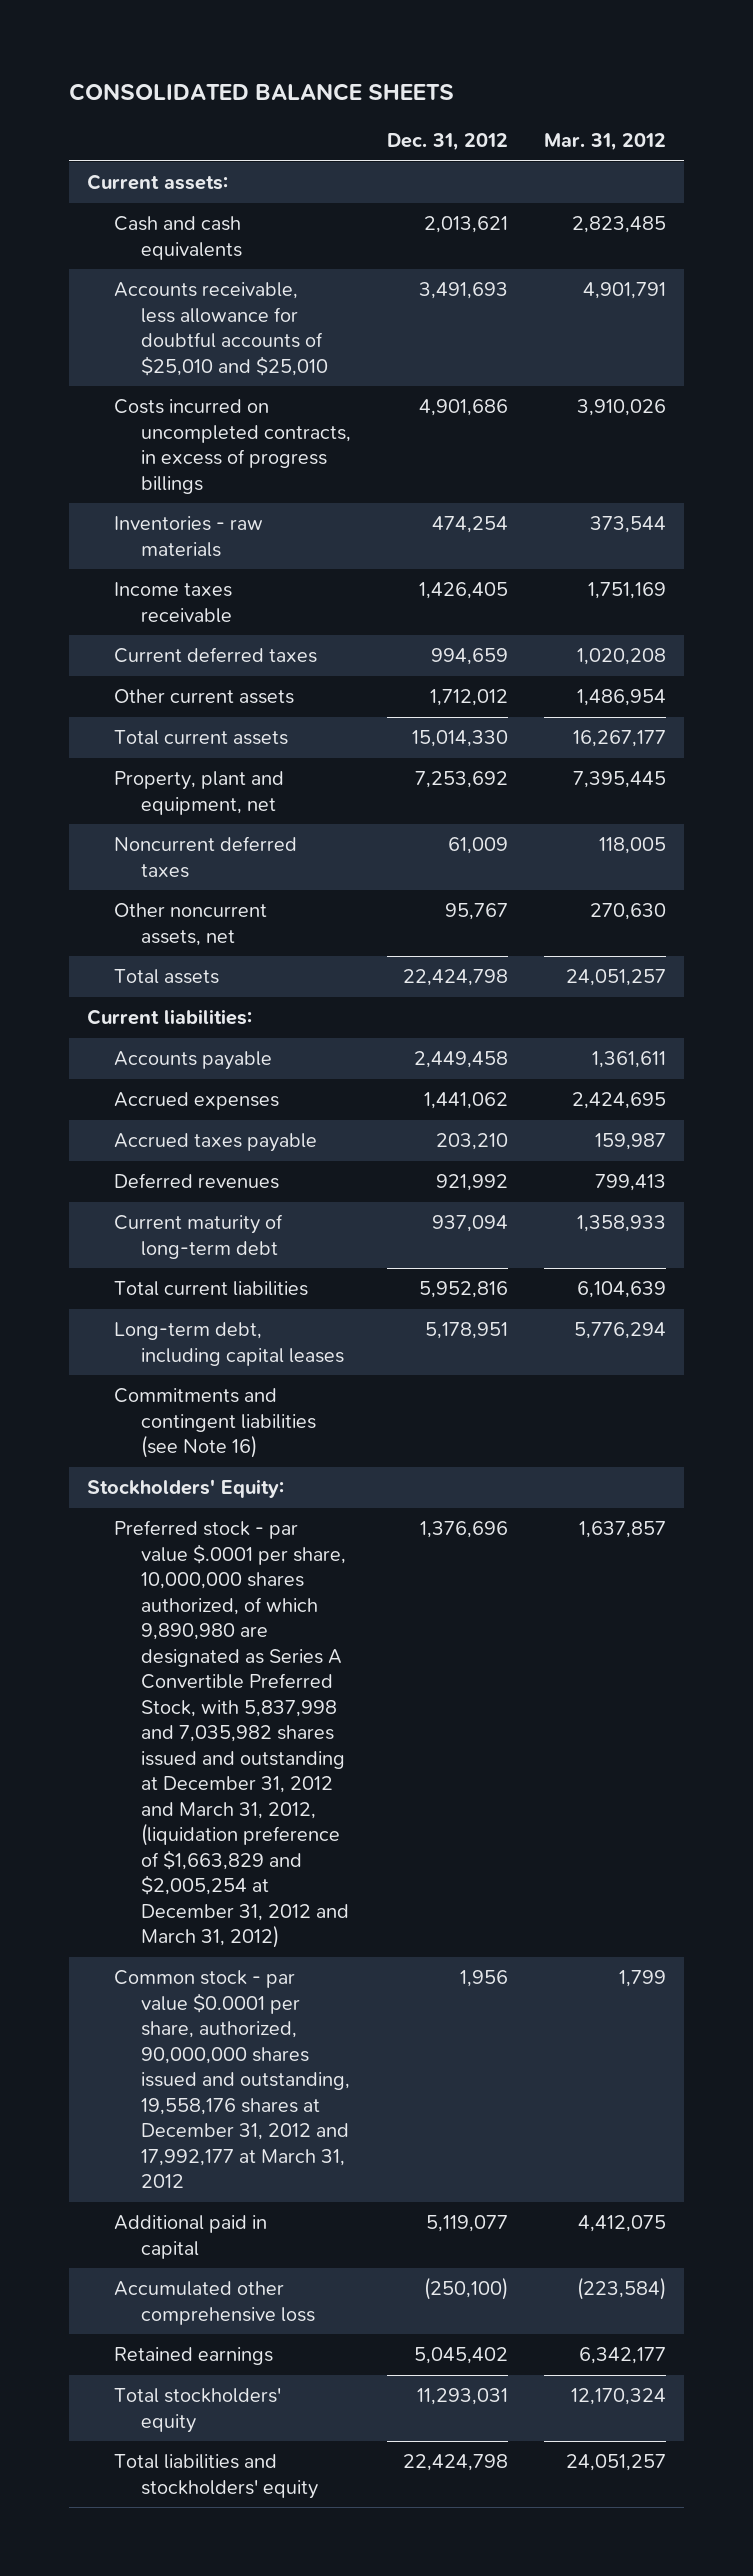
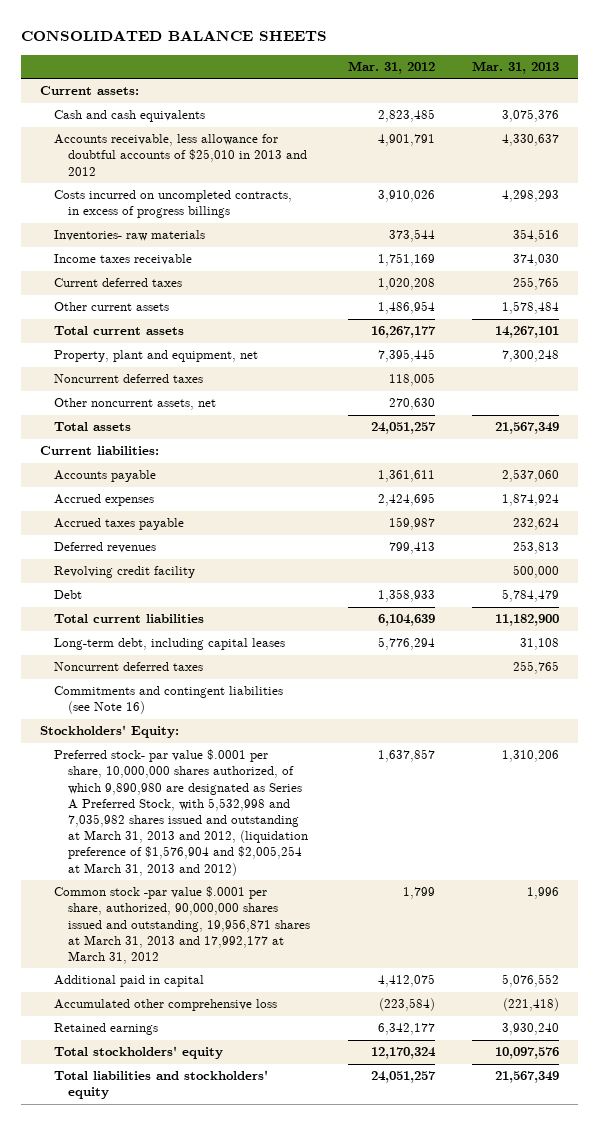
- | Dec. 31, 2012 | Mar. 31, 2012
+ | Mar. 31, 2012 | Mar. 31, 2013
- Accounts receivable, less allowance for doubtful accounts of $25,010 and $25,010 | 3,491,693 | 4,901,791
+ Accounts receivable, less allowance for doubtful accounts of $25,010 in 2013 and 2012 | 4,901,791 | 4,330,637
- Inventories - raw materials | 474,254 | 373,544
+ Inventories- raw materials | 373,544 | 354,516
- Current maturity of long-term debt | 937,094 | 1,358,933
+ Revolving credit facility | | 500,000
+ Debt | 1,358,933 | 5,784,479
+ Noncurrent deferred taxes | | 255,765
- Preferred stock - par value $.0001 per share, 10,000,000 shares authorized, of which 9,890,980 are designated as Series A Convertible Preferred Stock, with 5,837,998 and 7,035,982 shares issued and outstanding at December 31, 2012 and March 31, 2012, (liquidation preference of $1,663,829 and $2,005,254 at December 31, 2012 and March 31, 2012) | 1,376,696 | 1,637,857
- Common stock - par value $0.0001 per share, authorized, 90,000,000 shares issued and outstanding, 19,558,176 shares at December 31, 2012 and 17,992,177 at March 31, 2012 | 1,956 | 1,799
+ Preferred stock- par value $.0001 per share, 10,000,000 shares authorized, of which 9,890,980 are designated as Series A Preferred Stock, with 5,532,998 and 7,035,982 shares issued and outstanding at March 31, 2013 and 2012, (liquidation preference of $1,576,904 and $2,005,254 at March 31, 2013 and 2012) | 1,637,857 | 1,310,206
+ Common stock -par value $.0001 per share, authorized, 90,000,000 shares issued and outstanding, 19,956,871 shares at March 31, 2013 and 17,992,177 at March 31, 2012 | 1,799 | 1,996

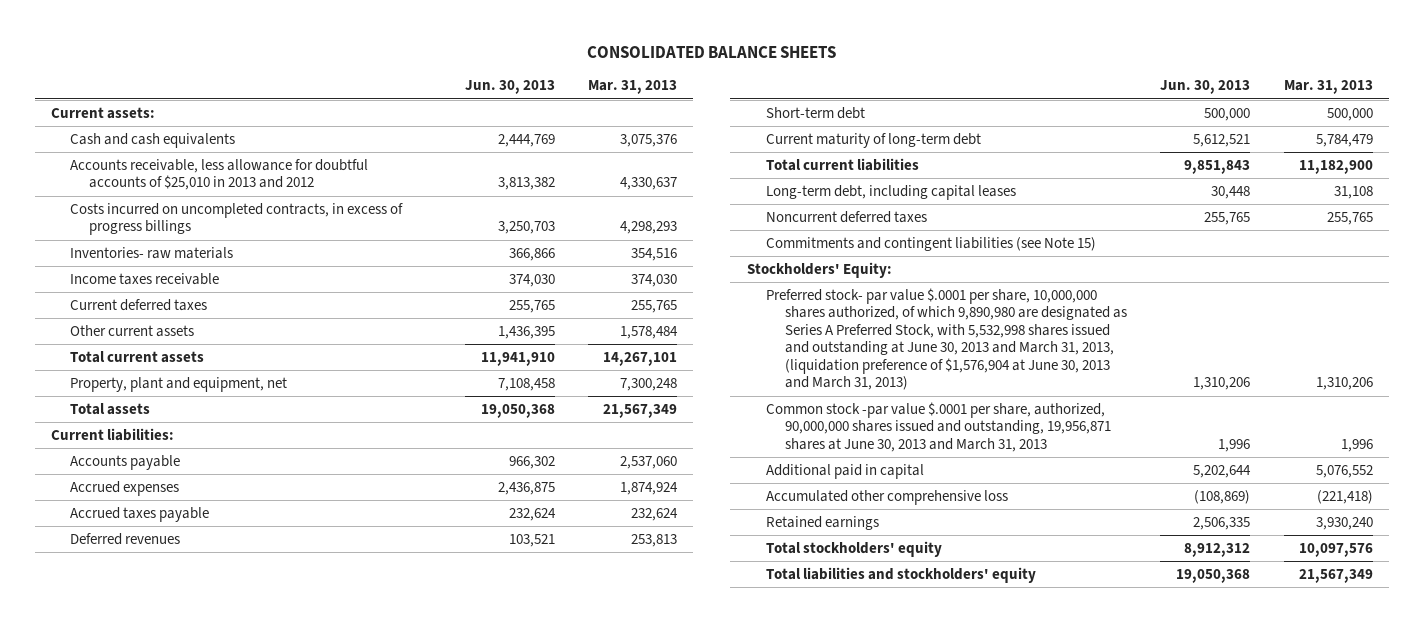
- | Mar. 31, 2012 | Mar. 31, 2013
+ | Jun. 30, 2013 | Mar. 31, 2013
- Noncurrent deferred taxes | 118,005 |
- Other noncurrent assets, net | 270,630 |
- Revolving credit facility | | 500,000
- Debt | 1,358,933 | 5,784,479
+ Short-term debt | 500,000 | 500,000
+ Current maturity of long-term debt | 5,612,521 | 5,784,479
- Commitments and contingent liabilities (see Note 16)
+ Commitments and contingent liabilities (see Note 15)
- Preferred stock- par value $.0001 per share, 10,000,000 shares authorized, of which 9,890,980 are designated as Series A Preferred Stock, with 5,532,998 and 7,035,982 shares issued and outstanding at March 31, 2013 and 2012, (liquidation preference of $1,576,904 and $2,005,254 at March 31, 2013 and 2012) | 1,637,857 | 1,310,206
- Common stock -par value $.0001 per share, authorized, 90,000,000 shares issued and outstanding, 19,956,871 shares at March 31, 2013 and 17,992,177 at March 31, 2012 | 1,799 | 1,996
+ Preferred stock- par value $.0001 per share, 10,000,000 shares authorized, of which 9,890,980 are designated as Series A Preferred Stock, with 5,532,998 shares issued and outstanding at June 30, 2013 and March 31, 2013, (liquidation preference of $1,576,904 at June 30, 2013 and March 31, 2013) | 1,310,206 | 1,310,206
+ Common stock -par value $.0001 per share, authorized, 90,000,000 shares issued and outstanding, 19,956,871 shares at June 30, 2013 and March 31, 2013 | 1,996 | 1,996

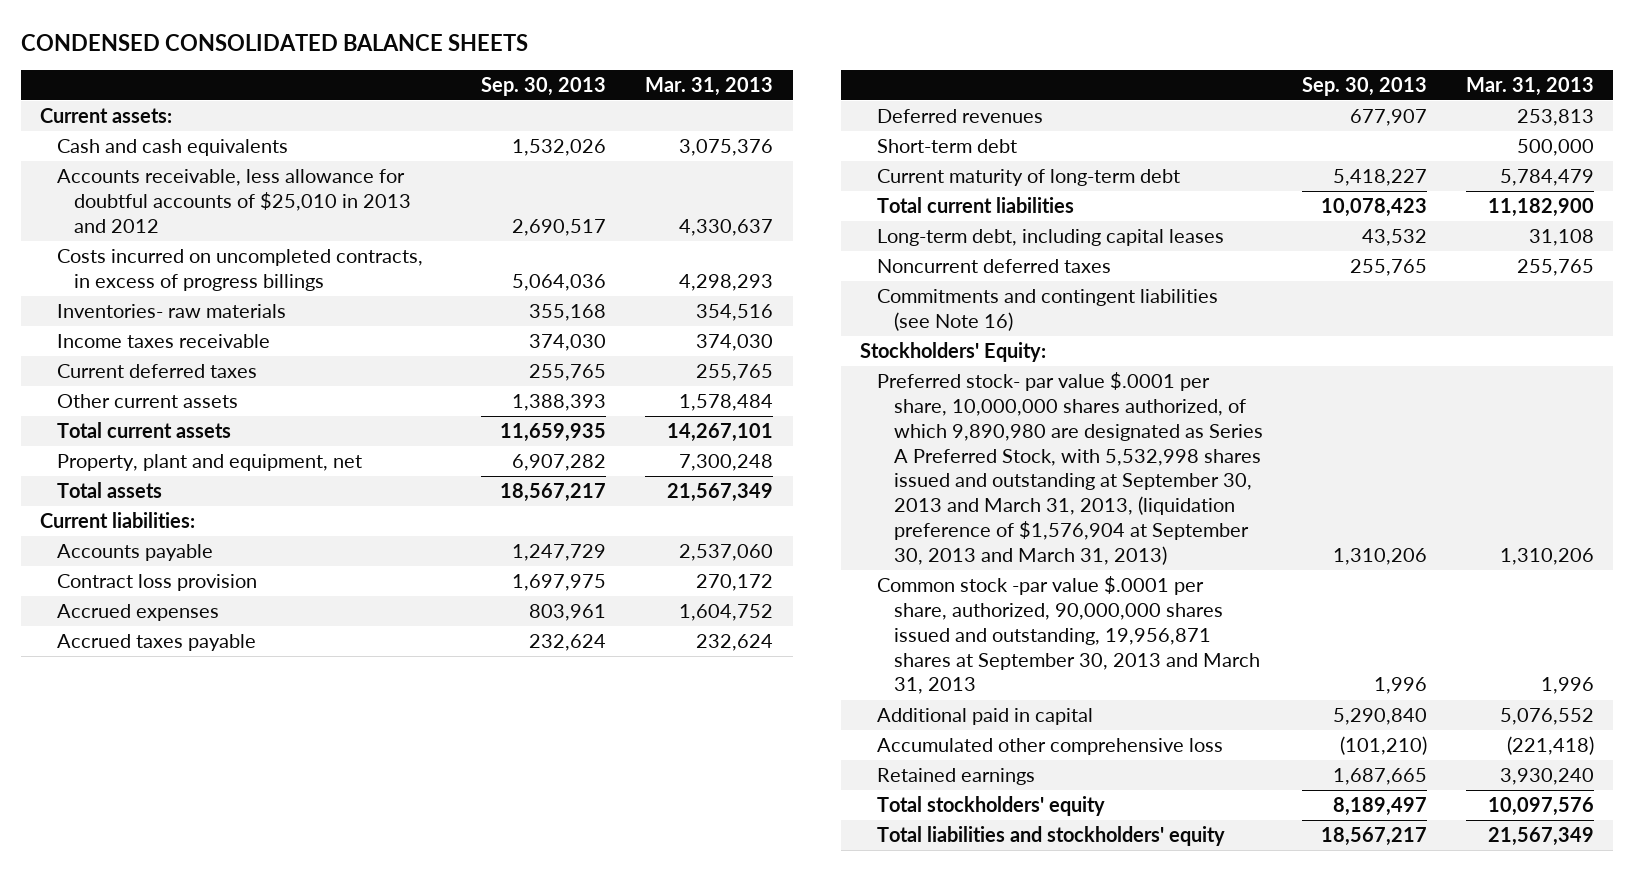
- CONSOLIDATED BALANCE SHEETS
+ CONDENSED CONSOLIDATED BALANCE SHEETS
- | Jun. 30, 2013 | Mar. 31, 2013
+ | Sep. 30, 2013 | Mar. 31, 2013
- Accrued expenses | 2,436,875 | 1,874,924
+ Contract loss provision | 1,697,975 | 270,172
+ Accrued expenses | 803,961 | 1,604,752
- Commitments and contingent liabilities (see Note 15)
+ Commitments and contingent liabilities (see Note 16)
- Preferred stock- par value $.0001 per share, 10,000,000 shares authorized, of which 9,890,980 are designated as Series A Preferred Stock, with 5,532,998 shares issued and outstanding at June 30, 2013 and March 31, 2013, (liquidation preference of $1,576,904 at June 30, 2013 and March 31, 2013) | 1,310,206 | 1,310,206
- Common stock -par value $.0001 per share, authorized, 90,000,000 shares issued and outstanding, 19,956,871 shares at June 30, 2013 and March 31, 2013 | 1,996 | 1,996
+ Preferred stock- par value $.0001 per share, 10,000,000 shares authorized, of which 9,890,980 are designated as Series A Preferred Stock, with 5,532,998 shares issued and outstanding at September 30, 2013 and March 31, 2013, (liquidation preference of $1,576,904 at September 30, 2013 and March 31, 2013) | 1,310,206 | 1,310,206
+ Common stock -par value $.0001 per share, authorized, 90,000,000 shares issued and outstanding, 19,956,871 shares at September 30, 2013 and March 31, 2013 | 1,996 | 1,996

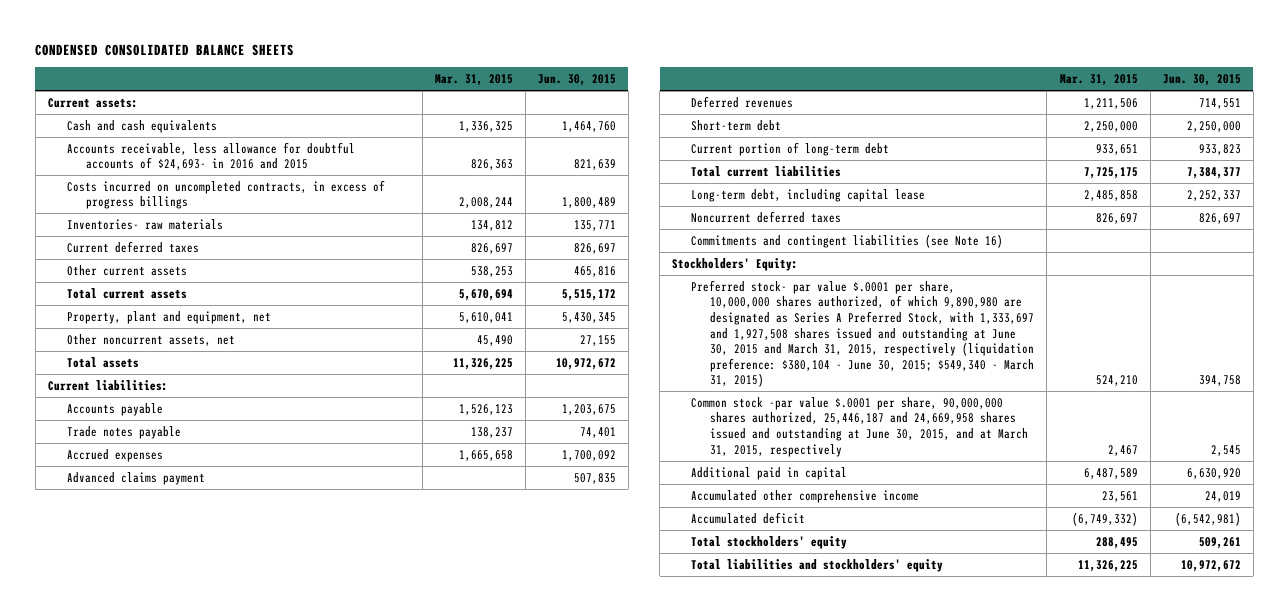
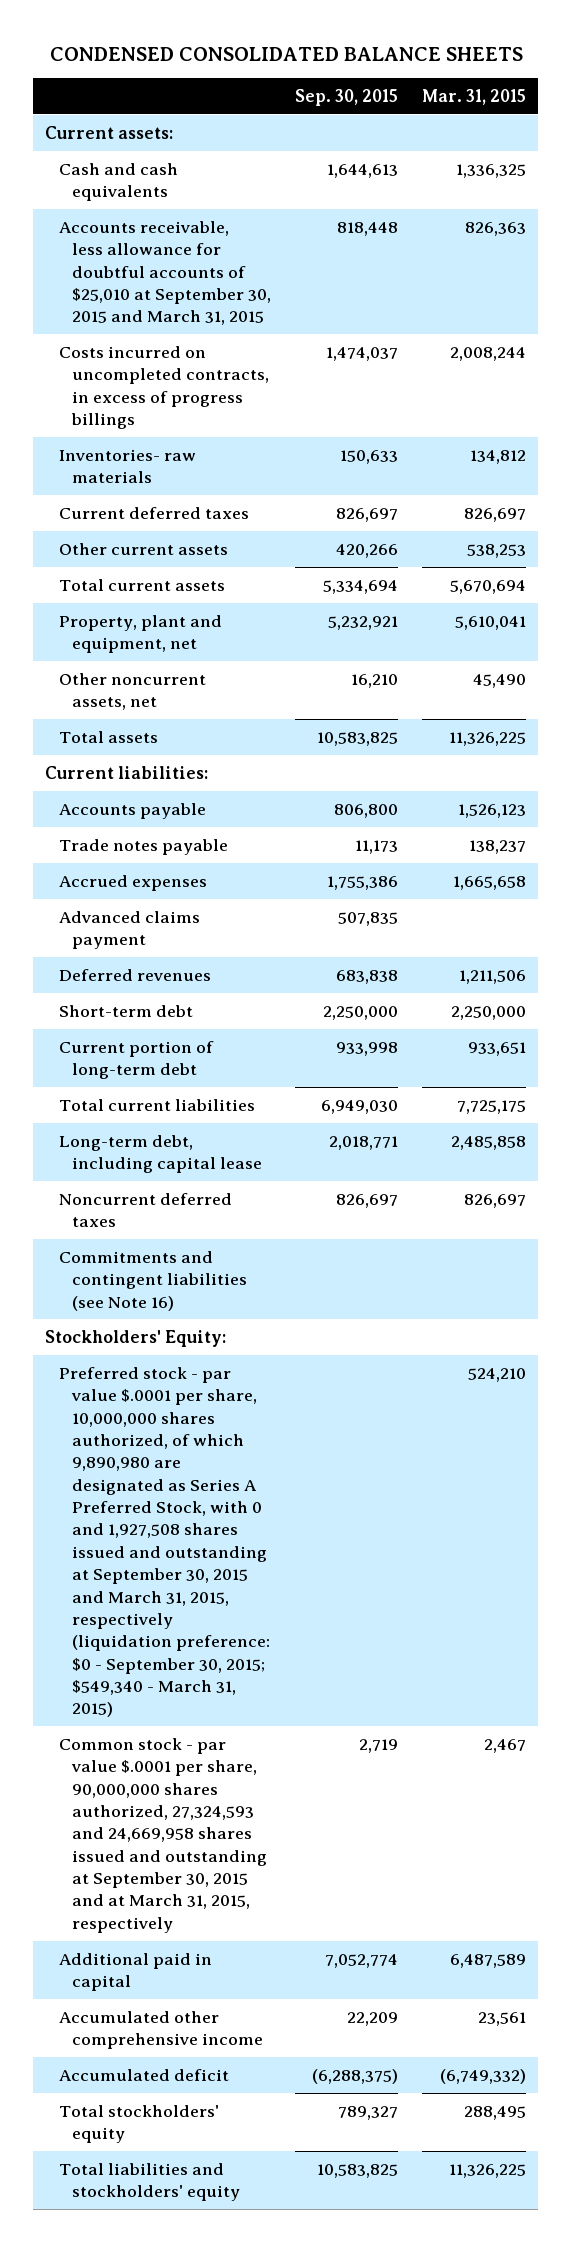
- | Mar. 31, 2015 | Jun. 30, 2015
+ | Sep. 30, 2015 | Mar. 31, 2015
- Accounts receivable, less allowance for doubtful accounts of $24,693- in 2016 and 2015 | 826,363 | 821,639
+ Accounts receivable, less allowance for doubtful accounts of $25,010 at September 30, 2015 and March 31, 2015 | 818,448 | 826,363
- Preferred stock- par value $.0001 per share, 10,000,000 shares authorized, of which 9,890,980 are designated as Series A Preferred Stock, with 1,333,697 and 1,927,508 shares issued and outstanding at June 30, 2015 and March 31, 2015, respectively (liquidation preference: $380,104 - June 30, 2015; $549,340 - March 31, 2015) | 524,210 | 394,758
- Common stock -par value $.0001 per share, 90,000,000 shares authorized, 25,446,187 and 24,669,958 shares issued and outstanding at June 30, 2015, and at March 31, 2015, respectively | 2,467 | 2,545
+ Preferred stock - par value $.0001 per share, 10,000,000 shares authorized, of which 9,890,980 are designated as Series A Preferred Stock, with 0 and 1,927,508 shares issued and outstanding at September 30, 2015 and March 31, 2015, respectively (liquidation preference: $0 - September 30, 2015; $549,340 - March 31, 2015) | | 524,210
+ Common stock - par value $.0001 per share, 90,000,000 shares authorized, 27,324,593 and 24,669,958 shares issued and outstanding at September 30, 2015 and at March 31, 2015, respectively | 2,719 | 2,467

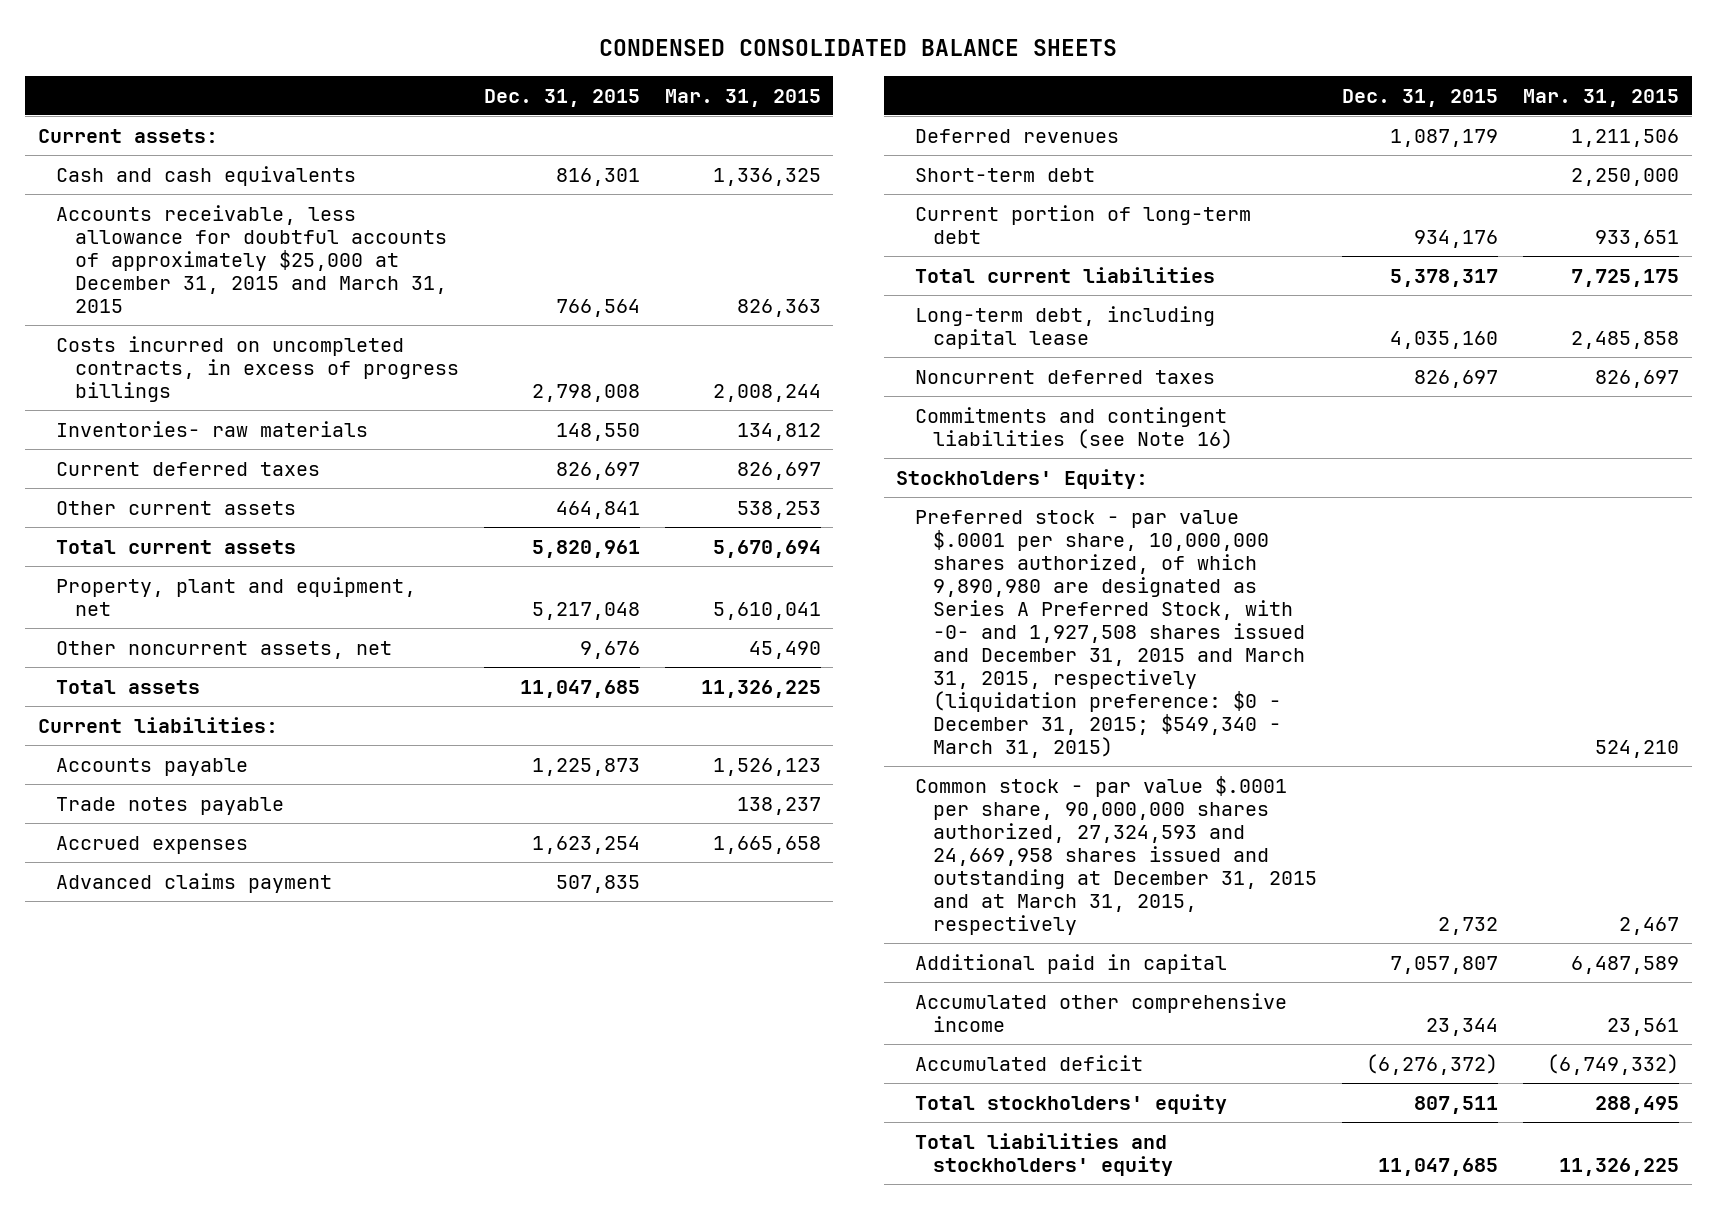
- | Sep. 30, 2015 | Mar. 31, 2015
+ | Dec. 31, 2015 | Mar. 31, 2015
- Accounts receivable, less allowance for doubtful accounts of $25,010 at September 30, 2015 and March 31, 2015 | 818,448 | 826,363
+ Accounts receivable, less allowance for doubtful accounts of approximately $25,000 at December 31, 2015 and March 31, 2015 | 766,564 | 826,363
- Preferred stock - par value $.0001 per share, 10,000,000 shares authorized, of which 9,890,980 are designated as Series A Preferred Stock, with 0 and 1,927,508 shares issued and outstanding at September 30, 2015 and March 31, 2015, respectively (liquidation preference: $0 - September 30, 2015; $549,340 - March 31, 2015) | | 524,210
- Common stock - par value $.0001 per share, 90,000,000 shares authorized, 27,324,593 and 24,669,958 shares issued and outstanding at September 30, 2015 and at March 31, 2015, respectively | 2,719 | 2,467
+ Preferred stock - par value $.0001 per share, 10,000,000 shares authorized, of which 9,890,980 are designated as Series A Preferred Stock, with -0- and 1,927,508 shares issued and December 31, 2015 and March 31, 2015, respectively (liquidation preference: $0 - December 31, 2015; $549,340 - March 31, 2015) | | 524,210
+ Common stock - par value $.0001 per share, 90,000,000 shares authorized, 27,324,593 and 24,669,958 shares issued and outstanding at December 31, 2015 and at March 31, 2015, respectively | 2,732 | 2,467

